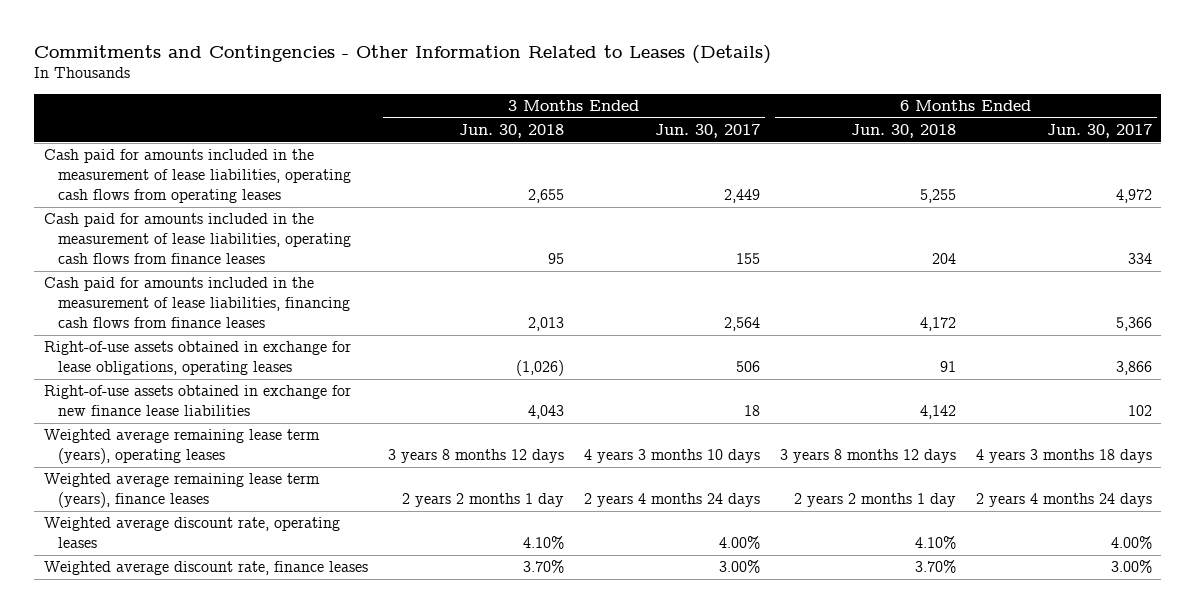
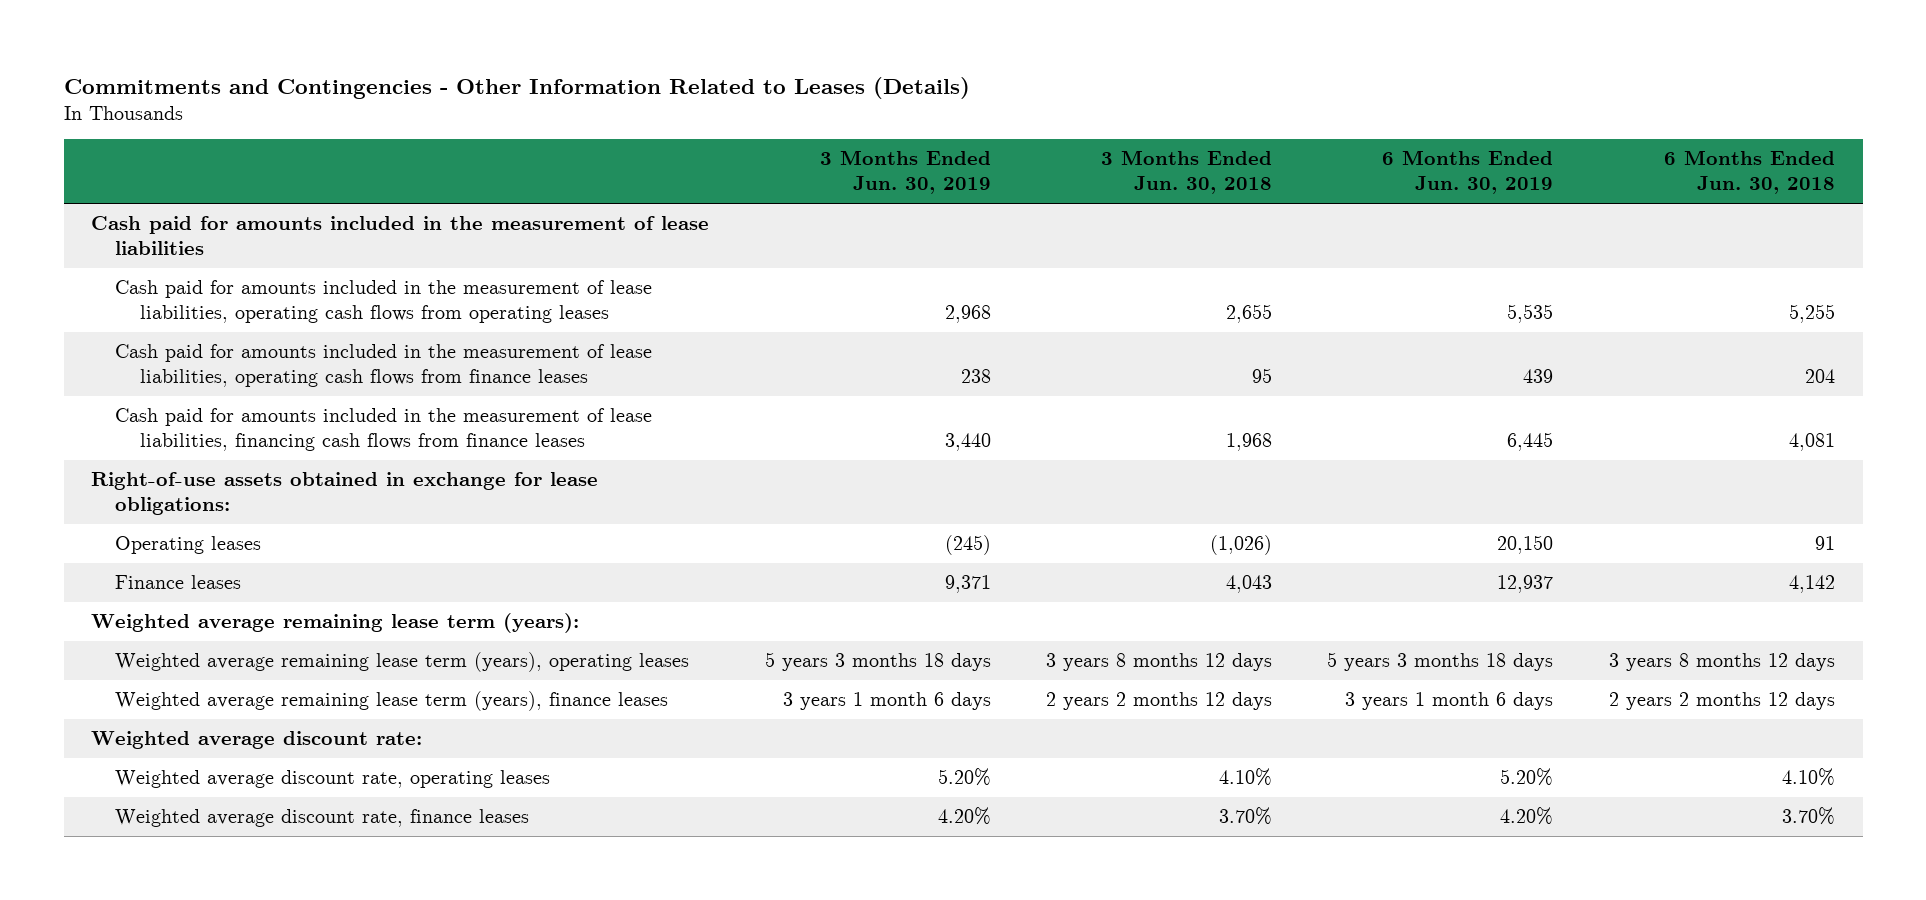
- | 3 Months Ended Jun. 30, 2018 | 3 Months Ended Jun. 30, 2017 | 6 Months Ended Jun. 30, 2018 | 6 Months Ended Jun. 30, 2017
+ | 3 Months Ended Jun. 30, 2019 | 3 Months Ended Jun. 30, 2018 | 6 Months Ended Jun. 30, 2019 | 6 Months Ended Jun. 30, 2018
+ Cash paid for amounts included in the measurement of lease liabilities
- Cash paid for amounts included in the measurement of lease liabilities, financing cash flows from finance leases | 2,013 | 2,564 | 4,172 | 5,366
- Right-of-use assets obtained in exchange for lease obligations, operating leases | (1,026) | 506 | 91 | 3,866
- Right-of-use assets obtained in exchange for new finance lease liabilities | 4,043 | 18 | 4,142 | 102
+ Cash paid for amounts included in the measurement of lease liabilities, financing cash flows from finance leases | 3,440 | 1,968 | 6,445 | 4,081
+ Right-of-use assets obtained in exchange for lease obligations:
+ Operating leases | (245) | (1,026) | 20,150 | 91
+ Finance leases | 9,371 | 4,043 | 12,937 | 4,142
+ Weighted average remaining lease term (years):
- Weighted average remaining lease term (years), finance leases | 2 years 2 months 1 day | 2 years 4 months 24 days | 2 years 2 months 1 day | 2 years 4 months 24 days
+ Weighted average remaining lease term (years), finance leases | 3 years 1 month 6 days | 2 years 2 months 12 days | 3 years 1 month 6 days | 2 years 2 months 12 days
+ Weighted average discount rate:

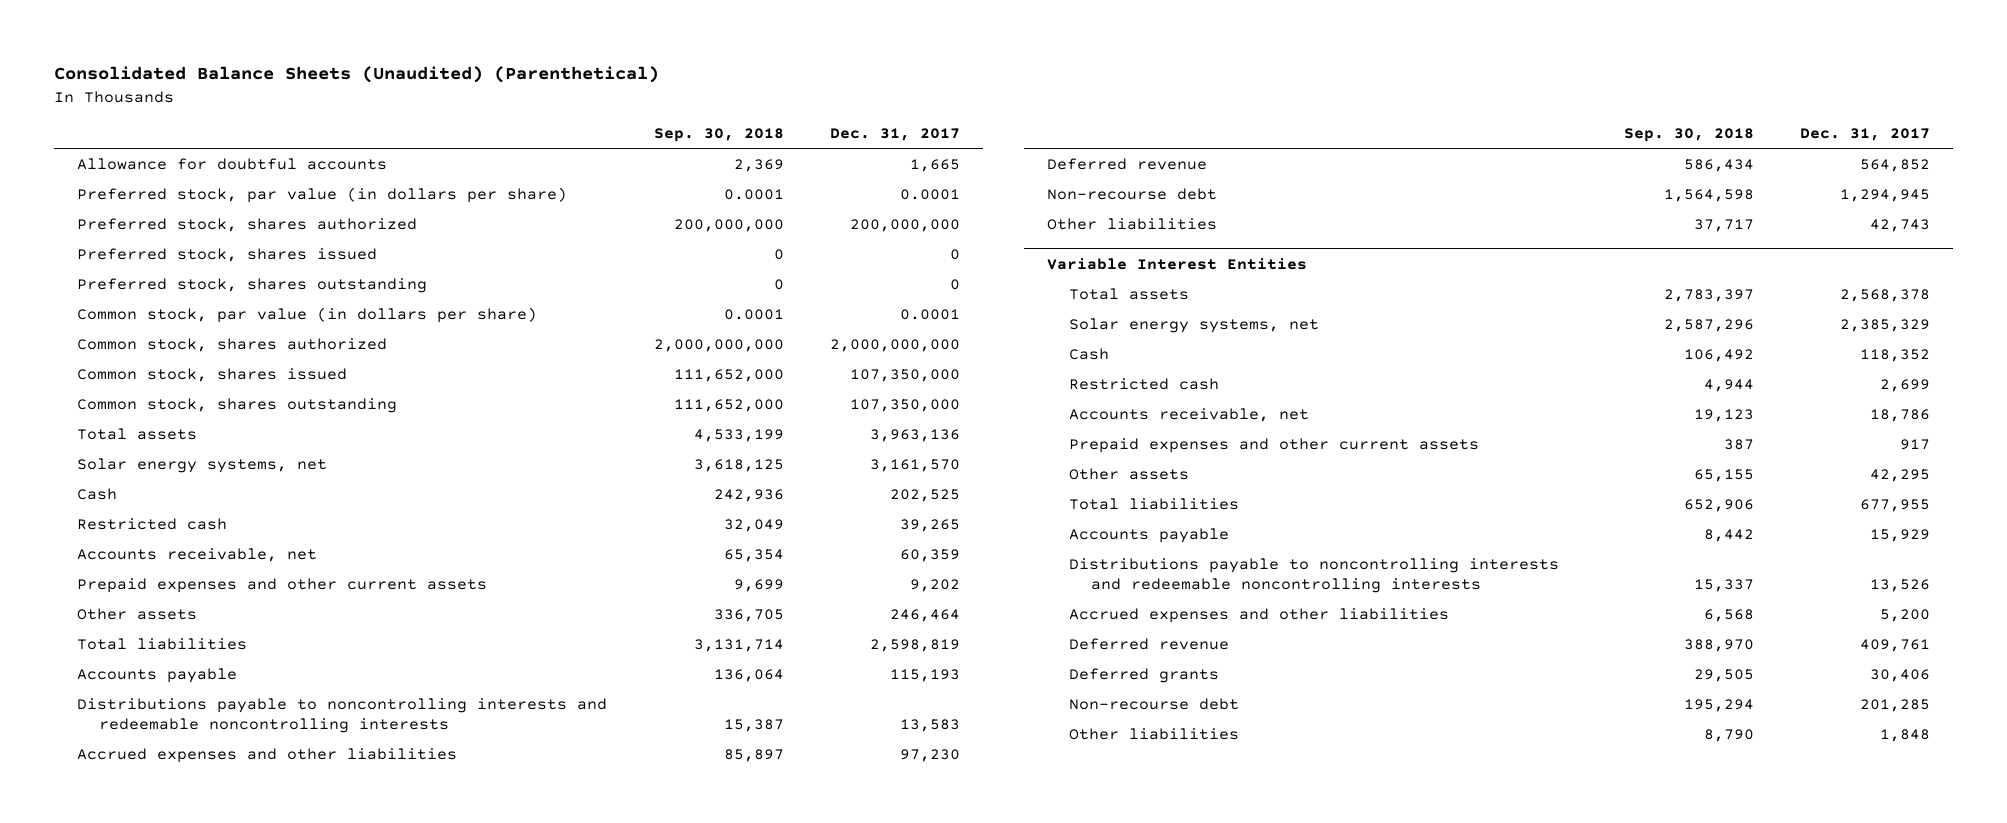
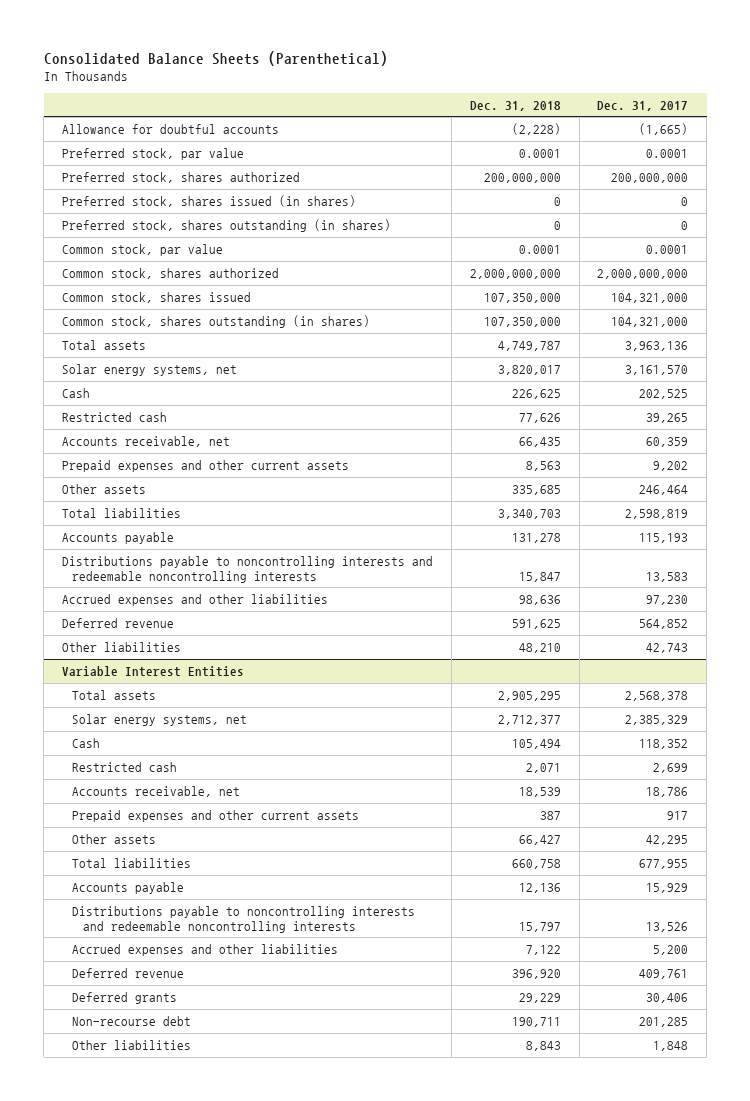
- Consolidated Balance Sheets (Unaudited) (Parenthetical)
+ Consolidated Balance Sheets (Parenthetical)
- | Sep. 30, 2018 | Dec. 31, 2017
+ | Dec. 31, 2018 | Dec. 31, 2017
- Allowance for doubtful accounts | 2,369 | 1,665
- Preferred stock, par value (in dollars per share) | 0.0001 | 0.0001
+ Allowance for doubtful accounts | (2,228) | (1,665)
+ Preferred stock, par value | 0.0001 | 0.0001
- Preferred stock, shares issued | 0 | 0
- Preferred stock, shares outstanding | 0 | 0
- Common stock, par value (in dollars per share) | 0.0001 | 0.0001
+ Preferred stock, shares issued (in shares) | 0 | 0
+ Preferred stock, shares outstanding (in shares) | 0 | 0
+ Common stock, par value | 0.0001 | 0.0001
- Common stock, shares issued | 111,652,000 | 107,350,000
- Common stock, shares outstanding | 111,652,000 | 107,350,000
+ Common stock, shares issued | 107,350,000 | 104,321,000
+ Common stock, shares outstanding (in shares) | 107,350,000 | 104,321,000
- Non-recourse debt | 1,564,598 | 1,294,945

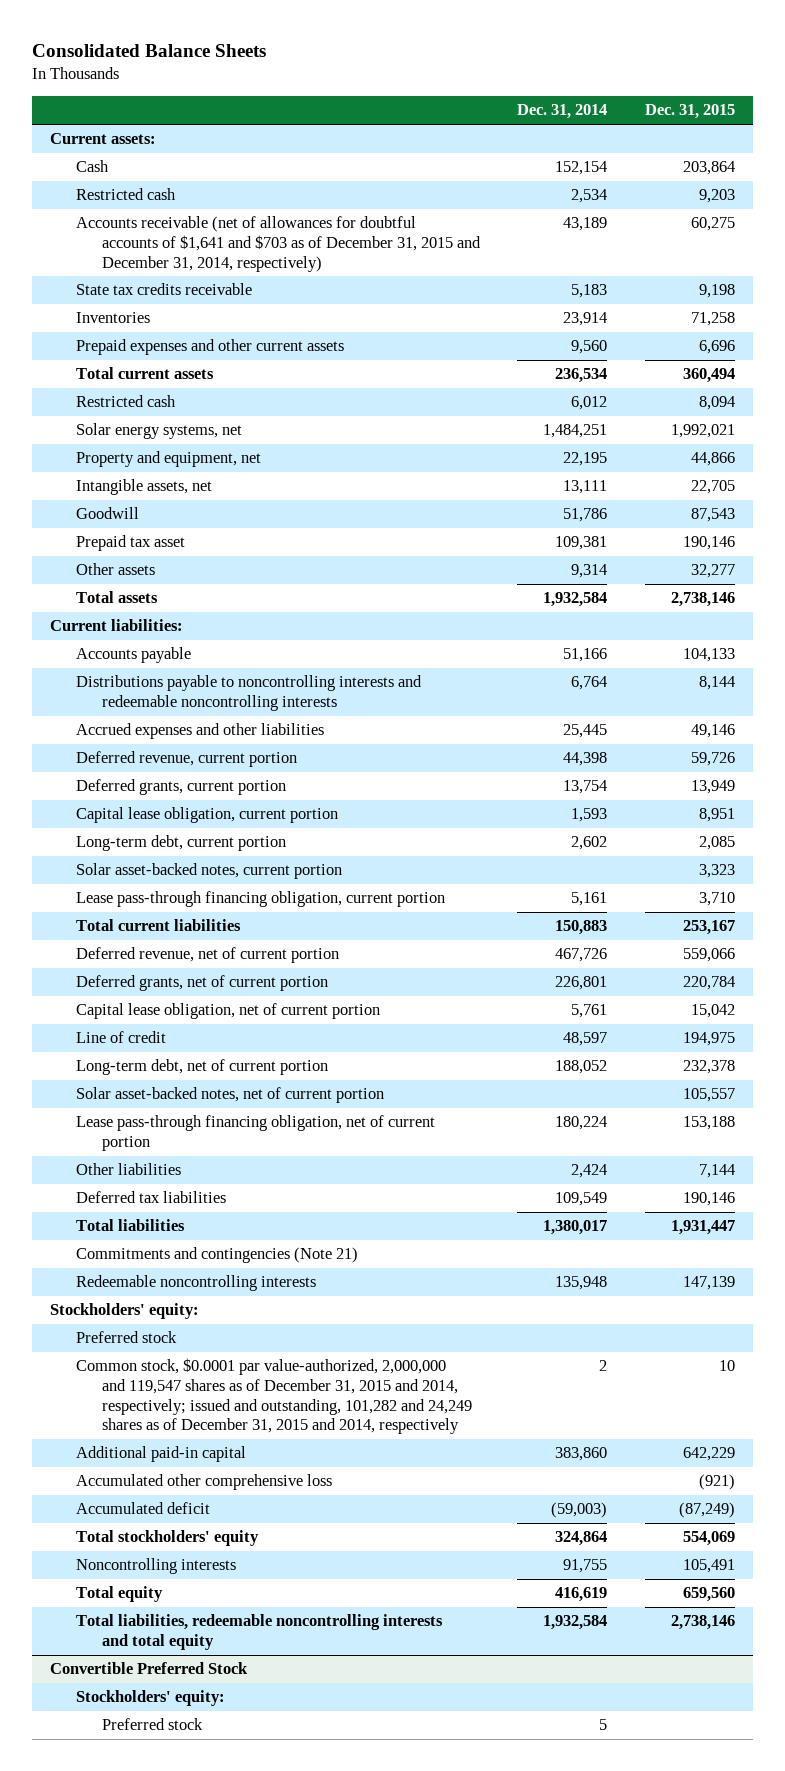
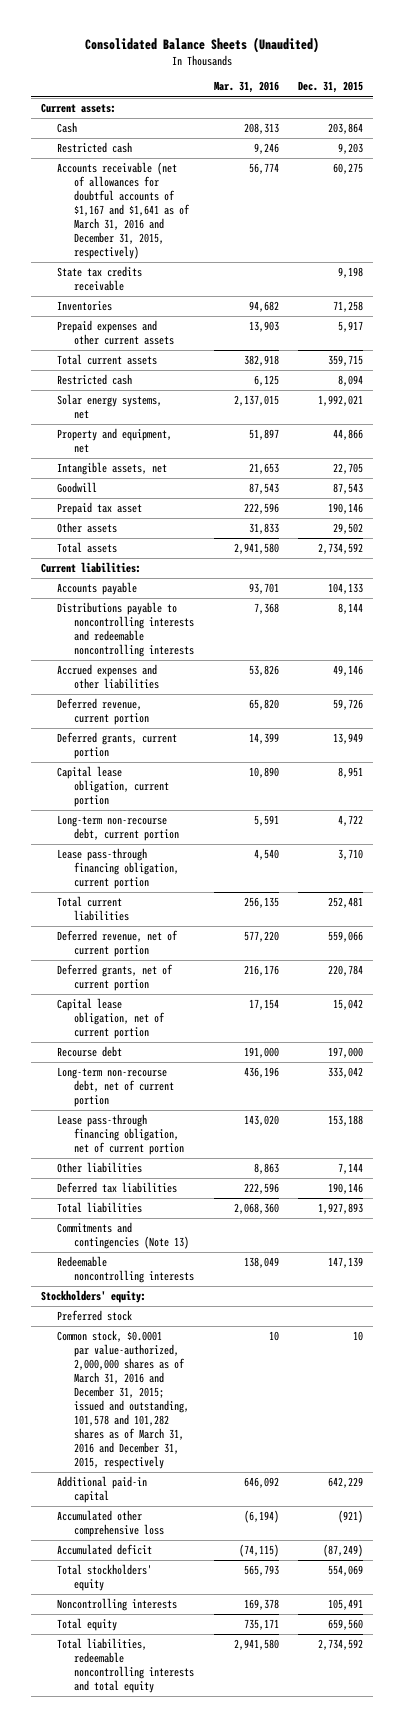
- Consolidated Balance Sheets
+ Consolidated Balance Sheets (Unaudited)
- | Dec. 31, 2014 | Dec. 31, 2015
+ | Mar. 31, 2016 | Dec. 31, 2015
- Accounts receivable (net of allowances for doubtful accounts of $1,641 and $703 as of December 31, 2015 and December 31, 2014, respectively) | 43,189 | 60,275
+ Accounts receivable (net of allowances for doubtful accounts of $1,167 and $1,641 as of March 31, 2016 and December 31, 2015, respectively) | 56,774 | 60,275
- Prepaid expenses and other current assets | 9,560 | 6,696
- Total current assets | 236,534 | 360,494
+ Prepaid expenses and other current assets | 13,903 | 5,917
+ Total current assets | 382,918 | 359,715
- Other assets | 9,314 | 32,277
- Total assets | 1,932,584 | 2,738,146
+ Other assets | 31,833 | 29,502
+ Total assets | 2,941,580 | 2,734,592
- Long-term debt, current portion | 2,602 | 2,085
- Solar asset-backed notes, current portion | | 3,323
+ Long-term non-recourse debt, current portion | 5,591 | 4,722
- Total current liabilities | 150,883 | 253,167
+ Total current liabilities | 256,135 | 252,481
- Line of credit | 48,597 | 194,975
- Long-term debt, net of current portion | 188,052 | 232,378
- Solar asset-backed notes, net of current portion | | 105,557
+ Recourse debt | 191,000 | 197,000
+ Long-term non-recourse debt, net of current portion | 436,196 | 333,042
- Total liabilities | 1,380,017 | 1,931,447
- Commitments and contingencies (Note 21)
+ Total liabilities | 2,068,360 | 1,927,893
+ Commitments and contingencies (Note 13)
- Common stock, $0.0001 par value-authorized, 2,000,000 and 119,547 shares as of December 31, 2015 and 2014, respectively; issued and outstanding, 101,282 and 24,249 shares as of December 31, 2015 and 2014, respectively | 2 | 10
+ Common stock, $0.0001 par value-authorized, 2,000,000 shares as of March 31, 2016 and December 31, 2015; issued and outstanding, 101,578 and 101,282 shares as of March 31, 2016 and December 31, 2015, respectively | 10 | 10
- Total liabilities, redeemable noncontrolling interests and total equity | 1,932,584 | 2,738,146
- Convertible Preferred Stock
- Stockholders' equity:
- Preferred stock | 5 |
+ Total liabilities, redeemable noncontrolling interests and total equity | 2,941,580 | 2,734,592

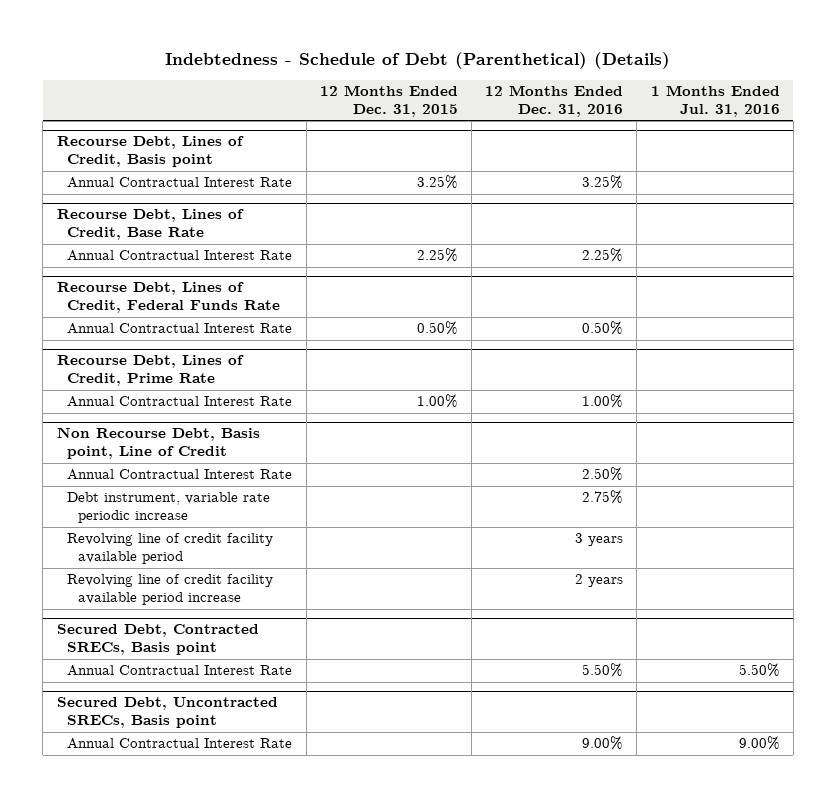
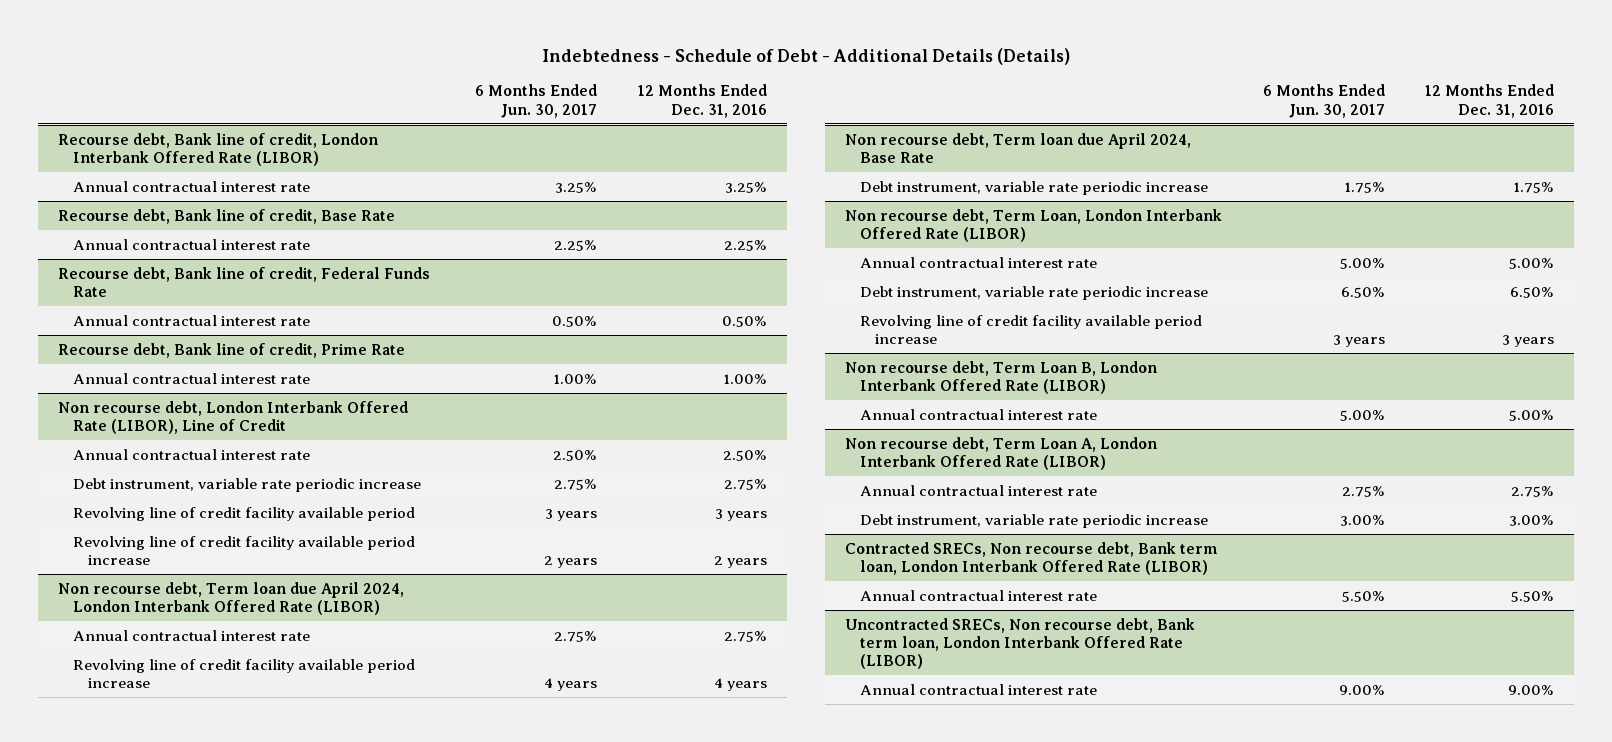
- Indebtedness - Schedule of Debt (Parenthetical) (Details)
+ Indebtedness - Schedule of Debt - Additional Details (Details)
- | 12 Months Ended Dec. 31, 2015 | 12 Months Ended Dec. 31, 2016 | 1 Months Ended Jul. 31, 2016
+ | 6 Months Ended Jun. 30, 2017 | 12 Months Ended Dec. 31, 2016
- Recourse Debt, Lines of Credit, Basis point
- Annual Contractual Interest Rate | 3.25% | 3.25% |
- Recourse Debt, Lines of Credit, Base Rate
- Annual Contractual Interest Rate | 2.25% | 2.25% |
- Recourse Debt, Lines of Credit, Federal Funds Rate
- Annual Contractual Interest Rate | 0.50% | 0.50% |
- Recourse Debt, Lines of Credit, Prime Rate
- Annual Contractual Interest Rate | 1.00% | 1.00% |
- Non Recourse Debt, Basis point, Line of Credit
- Annual Contractual Interest Rate | | 2.50% |
+ Recourse debt, Bank line of credit, London Interbank Offered Rate (LIBOR)
+ Annual contractual interest rate | 3.25% | 3.25%
+ Recourse debt, Bank line of credit, Base Rate
+ Annual contractual interest rate | 2.25% | 2.25%
+ Recourse debt, Bank line of credit, Federal Funds Rate
+ Annual contractual interest rate | 0.50% | 0.50%
+ Recourse debt, Bank line of credit, Prime Rate
+ Annual contractual interest rate | 1.00% | 1.00%
+ Non recourse debt, London Interbank Offered Rate (LIBOR), Line of Credit
+ Annual contractual interest rate | 2.50% | 2.50%
- Secured Debt, Contracted SRECs, Basis point
- Annual Contractual Interest Rate | | 5.50% | 5.50%
- Secured Debt, Uncontracted SRECs, Basis point
- Annual Contractual Interest Rate | | 9.00% | 9.00%
+ Non recourse debt, Term loan due April 2024, London Interbank Offered Rate (LIBOR)
+ Annual contractual interest rate | 2.75% | 2.75%
+ Revolving line of credit facility available period increase | 4 years | 4 years
+ Non recourse debt, Term loan due April 2024, Base Rate
+ Debt instrument, variable rate periodic increase | 1.75% | 1.75%
+ Non recourse debt, Term Loan, London Interbank Offered Rate (LIBOR)
+ Annual contractual interest rate | 5.00% | 5.00%
+ Debt instrument, variable rate periodic increase | 6.50% | 6.50%
+ Revolving line of credit facility available period increase | 3 years | 3 years
+ Non recourse debt, Term Loan B, London Interbank Offered Rate (LIBOR)
+ Annual contractual interest rate | 5.00% | 5.00%
+ Non recourse debt, Term Loan A, London Interbank Offered Rate (LIBOR)
+ Annual contractual interest rate | 2.75% | 2.75%
+ Debt instrument, variable rate periodic increase | 3.00% | 3.00%
+ Contracted SRECs, Non recourse debt, Bank term loan, London Interbank Offered Rate (LIBOR)
+ Annual contractual interest rate | 5.50% | 5.50%
+ Uncontracted SRECs, Non recourse debt, Bank term loan, London Interbank Offered Rate (LIBOR)
+ Annual contractual interest rate | 9.00% | 9.00%

